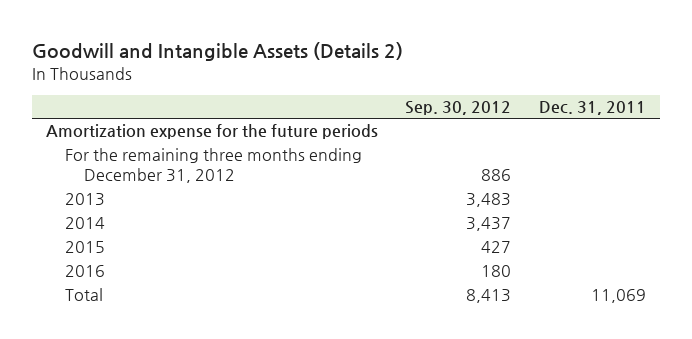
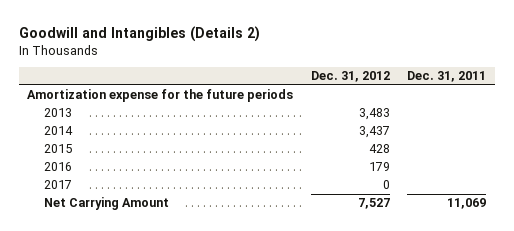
- Goodwill and Intangible Assets (Details 2)
+ Goodwill and Intangibles (Details 2)
- | Sep. 30, 2012 | Dec. 31, 2011
+ | Dec. 31, 2012 | Dec. 31, 2011
- For the remaining three months ending December 31, 2012 | 886 |
- Total | 8,413 | 11,069
+ 2017 | 0 |
+ Net Carrying Amount | 7,527 | 11,069

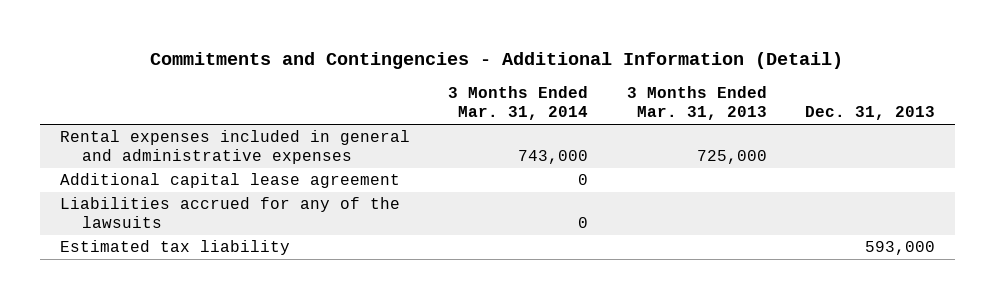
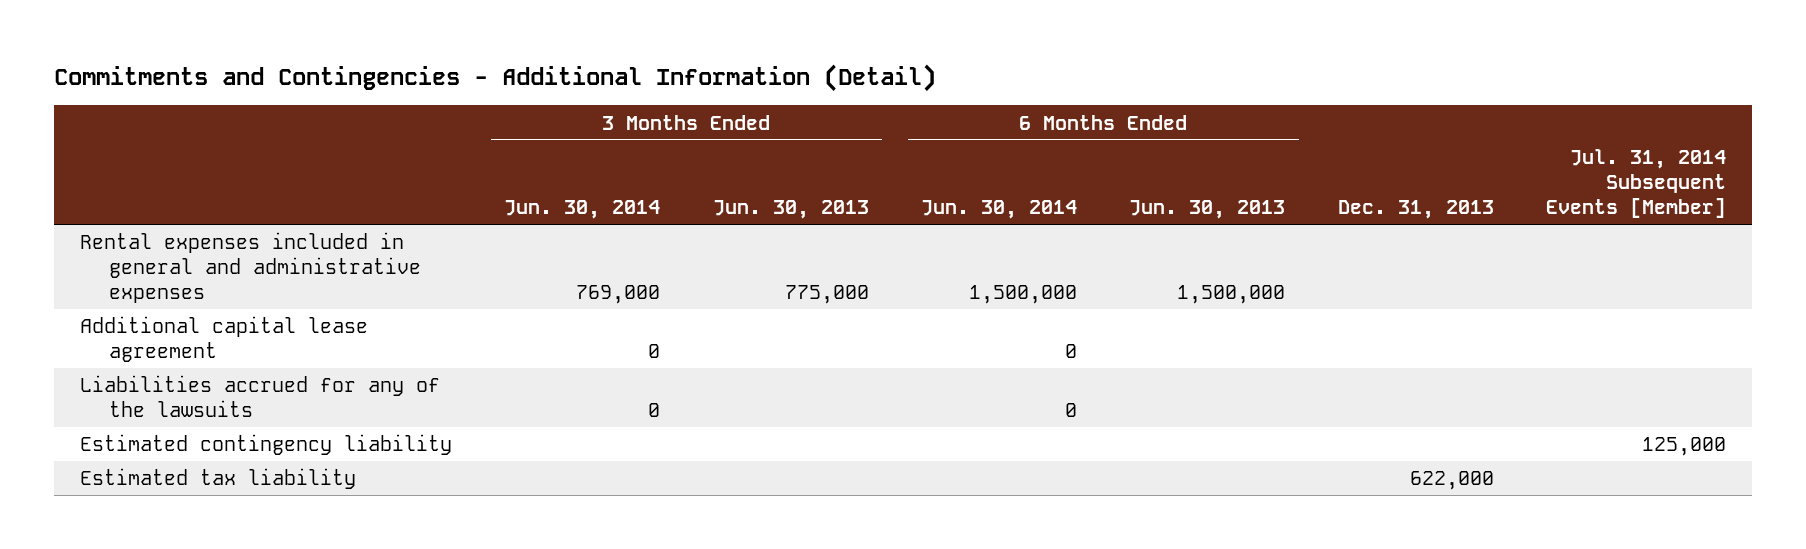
- | 3 Months Ended Mar. 31, 2014 | 3 Months Ended Mar. 31, 2013 | Dec. 31, 2013
+ | 3 Months Ended Jun. 30, 2014 | 3 Months Ended Jun. 30, 2013 | 6 Months Ended Jun. 30, 2014 | 6 Months Ended Jun. 30, 2013 | Dec. 31, 2013 | Jul. 31, 2014 Subsequent Events [Member]
- Estimated tax liability | | | 593,000
+ Estimated contingency liability | | | | | | 125,000
+ Estimated tax liability | | | | | 622,000 |

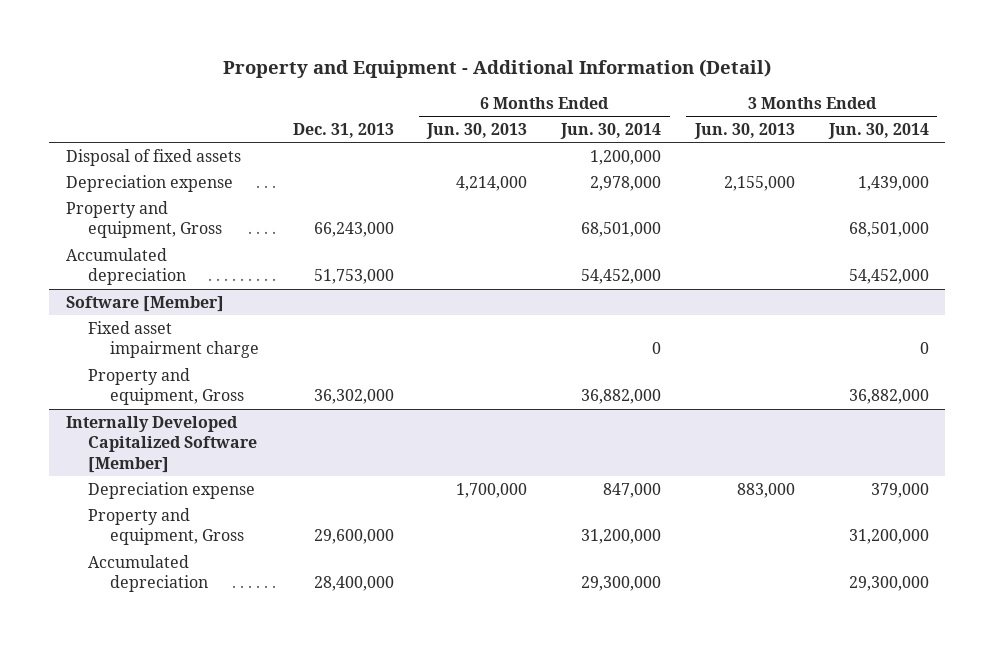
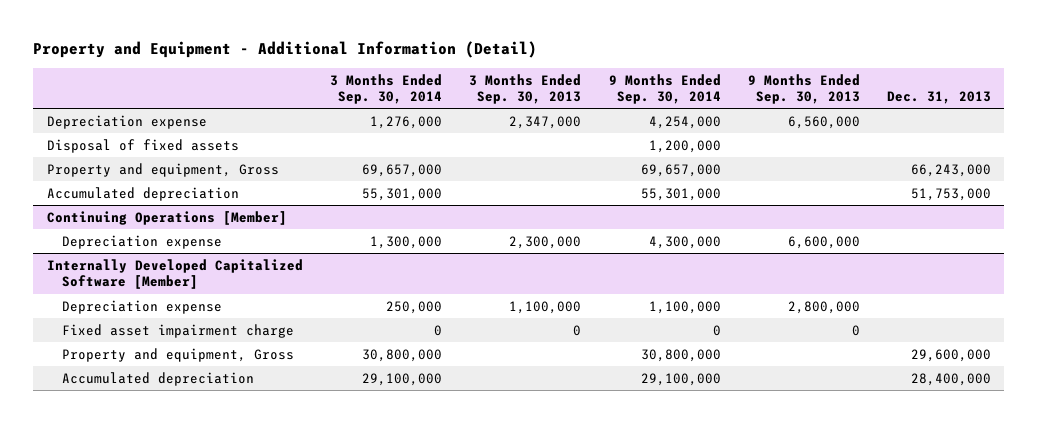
- | Dec. 31, 2013 | 6 Months Ended Jun. 30, 2013 | 6 Months Ended Jun. 30, 2014 | 3 Months Ended Jun. 30, 2013 | 3 Months Ended Jun. 30, 2014
+ | 3 Months Ended Sep. 30, 2014 | 3 Months Ended Sep. 30, 2013 | 9 Months Ended Sep. 30, 2014 | 9 Months Ended Sep. 30, 2013 | Dec. 31, 2013
moved down: Disposal of fixed assets | | | 1,200,000 | |
- Software [Member]
- Fixed asset impairment charge | | | 0 | | 0
- Property and equipment, Gross | 36,302,000 | | 36,882,000 | | 36,882,000
+ Continuing Operations [Member]
+ Depreciation expense | 1,300,000 | 2,300,000 | 4,300,000 | 6,600,000 |
@ Internally Developed Capitalized Software [Member]
+ Fixed asset impairment charge | 0 | 0 | 0 | 0 |

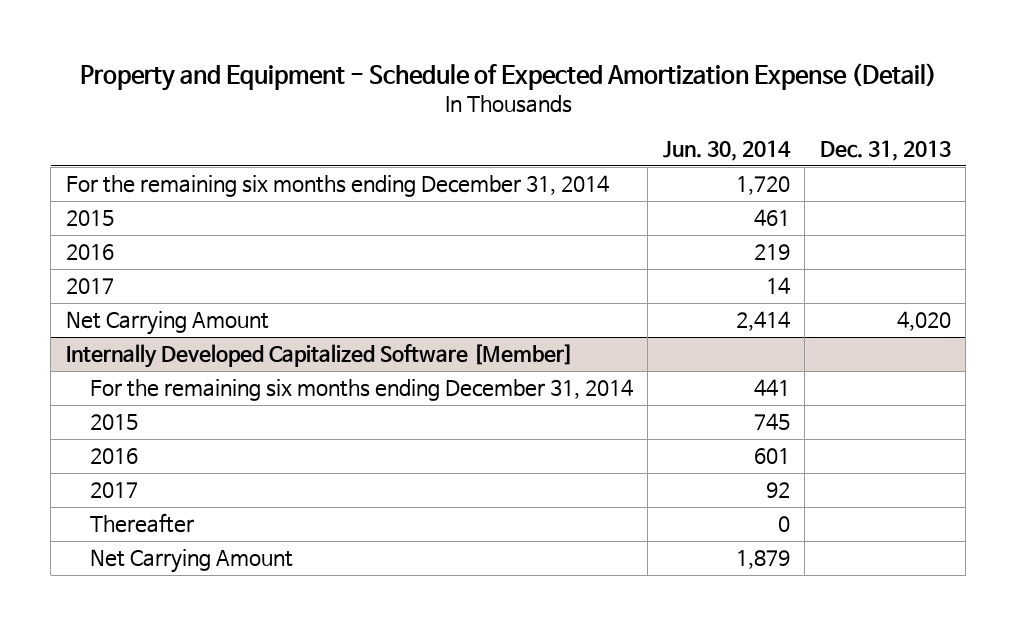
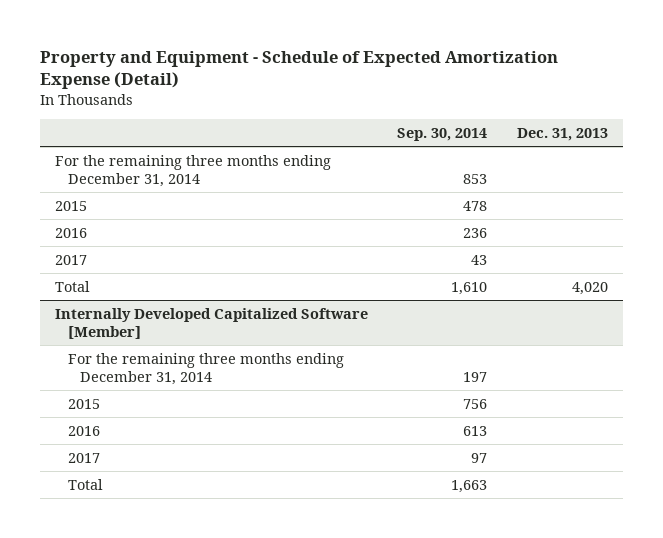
- | Jun. 30, 2014 | Dec. 31, 2013
+ | Sep. 30, 2014 | Dec. 31, 2013
- For the remaining six months ending December 31, 2014 | 1,720 |
+ For the remaining three months ending December 31, 2014 | 853 |
- Net Carrying Amount | 2,414 | 4,020
+ Total | 1,610 | 4,020
@ Internally Developed Capitalized Software [Member]
- For the remaining six months ending December 31, 2014 | 441 |
+ For the remaining three months ending December 31, 2014 | 197 |
- Thereafter | 0 |
- Net Carrying Amount | 1,879 |
+ Total | 1,663 |

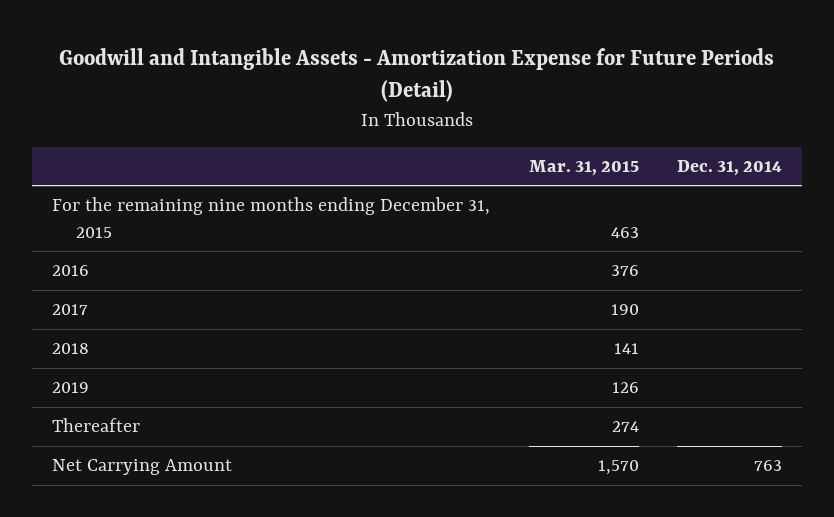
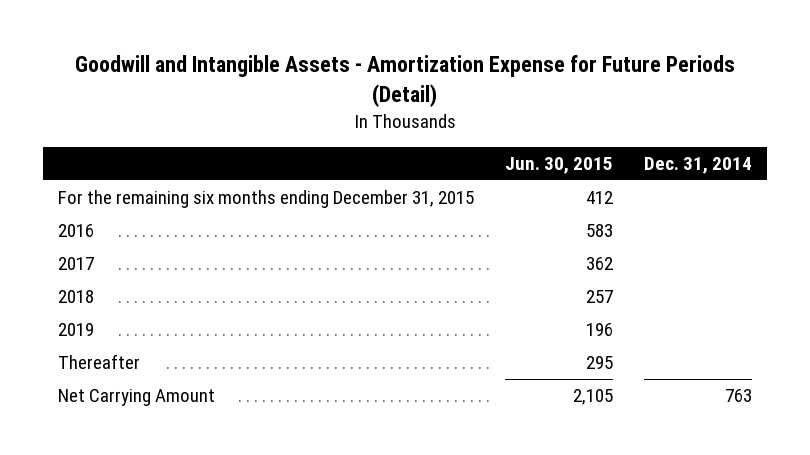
- | Mar. 31, 2015 | Dec. 31, 2014
+ | Jun. 30, 2015 | Dec. 31, 2014
- For the remaining nine months ending December 31, 2015 | 463 |
+ For the remaining six months ending December 31, 2015 | 412 |

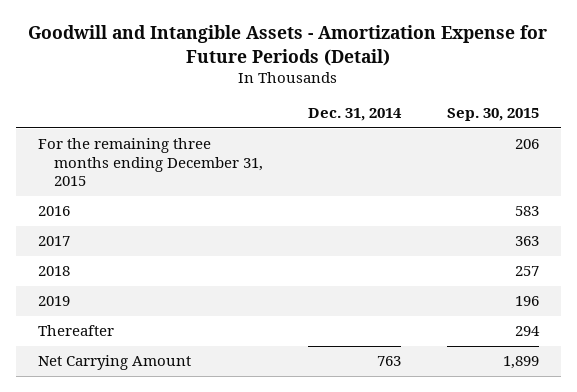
- | Jun. 30, 2015 | Dec. 31, 2014
+ | Dec. 31, 2014 | Sep. 30, 2015
- For the remaining six months ending December 31, 2015 | 412 |
+ For the remaining three months ending December 31, 2015 | | 206

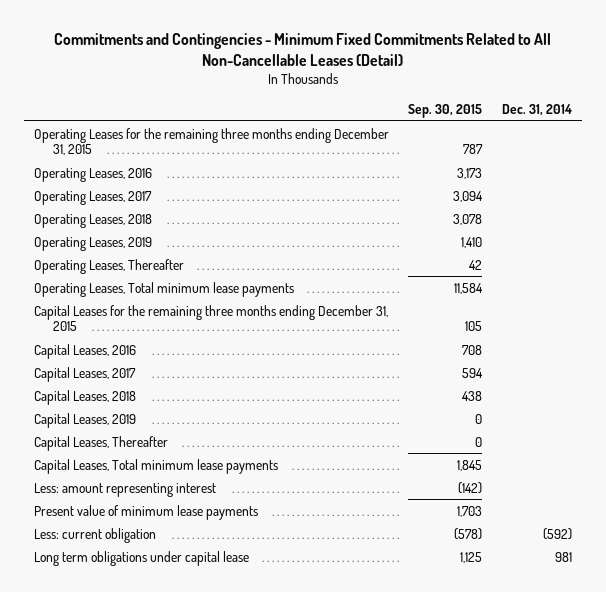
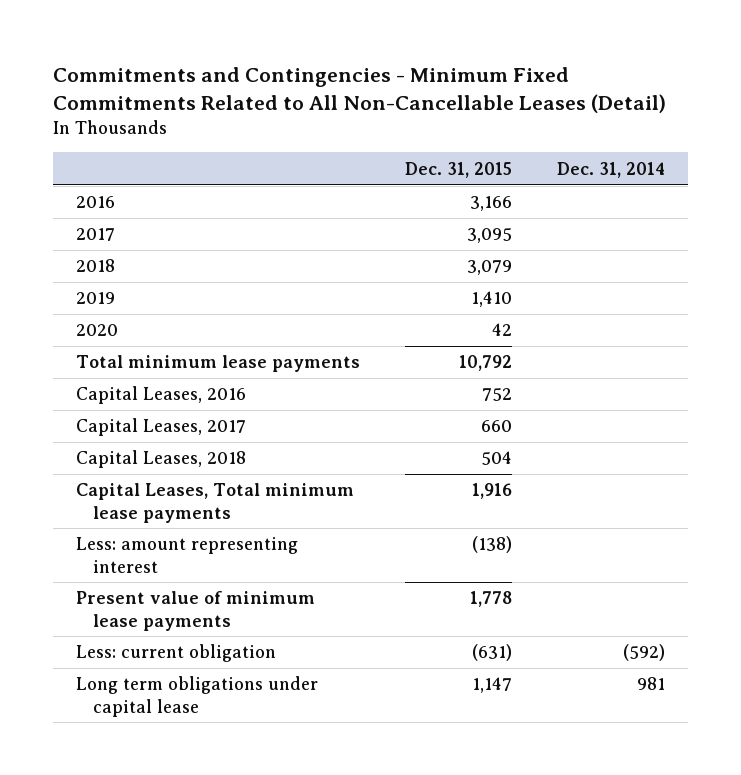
- | Sep. 30, 2015 | Dec. 31, 2014
+ | Dec. 31, 2015 | Dec. 31, 2014
- Operating Leases for the remaining three months ending December 31, 2015 | 787 |
- Operating Leases, 2016 | 3,173 |
- Operating Leases, 2017 | 3,094 |
- Operating Leases, 2018 | 3,078 |
- Operating Leases, 2019 | 1,410 |
- Operating Leases, Thereafter | 42 |
- Operating Leases, Total minimum lease payments | 11,584 |
- Capital Leases for the remaining three months ending December 31, 2015 | 105 |
+ 2016 | 3,166 |
+ 2017 | 3,095 |
+ 2018 | 3,079 |
+ 2019 | 1,410 |
+ 2020 | 42 |
+ Total minimum lease payments | 10,792 |
- Capital Leases, 2019 | 0 |
- Capital Leases, Thereafter | 0 |

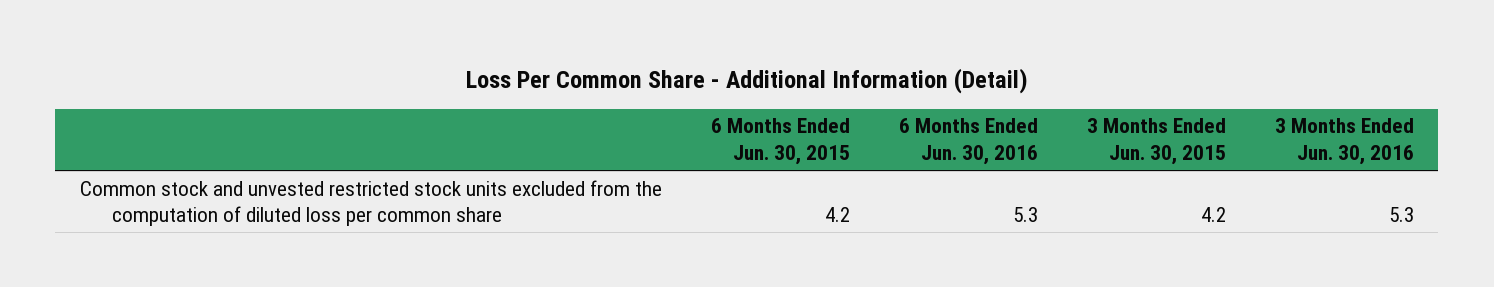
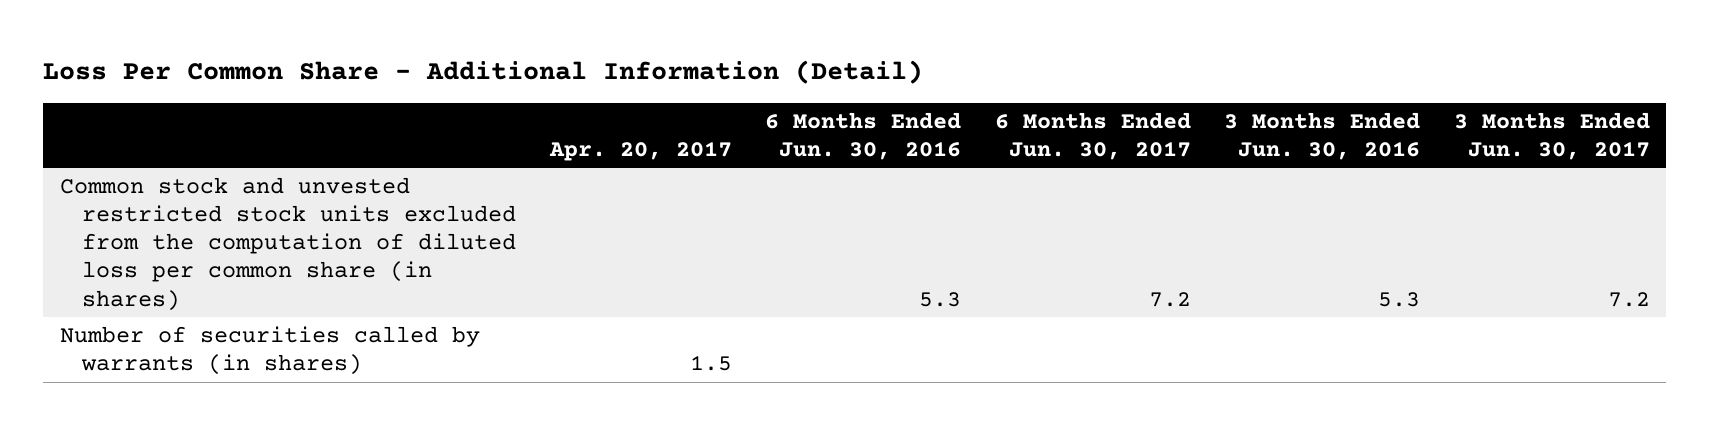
- | 6 Months Ended Jun. 30, 2015 | 6 Months Ended Jun. 30, 2016 | 3 Months Ended Jun. 30, 2015 | 3 Months Ended Jun. 30, 2016
+ | Apr. 20, 2017 | 6 Months Ended Jun. 30, 2016 | 6 Months Ended Jun. 30, 2017 | 3 Months Ended Jun. 30, 2016 | 3 Months Ended Jun. 30, 2017
- Common stock and unvested restricted stock units excluded from the computation of diluted loss per common share | 4.2 | 5.3 | 4.2 | 5.3
+ Common stock and unvested restricted stock units excluded from the computation of diluted loss per common share (in shares) | | 5.3 | 7.2 | 5.3 | 7.2
+ Number of securities called by warrants (in shares) | 1.5 | | | |

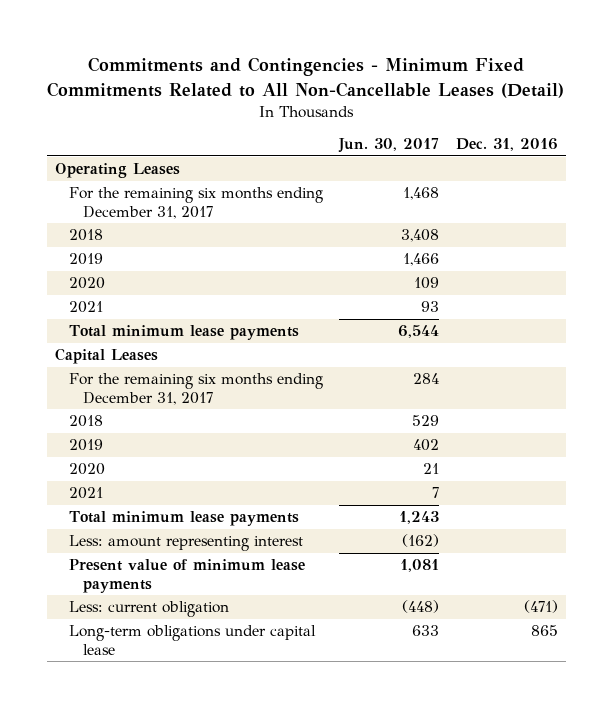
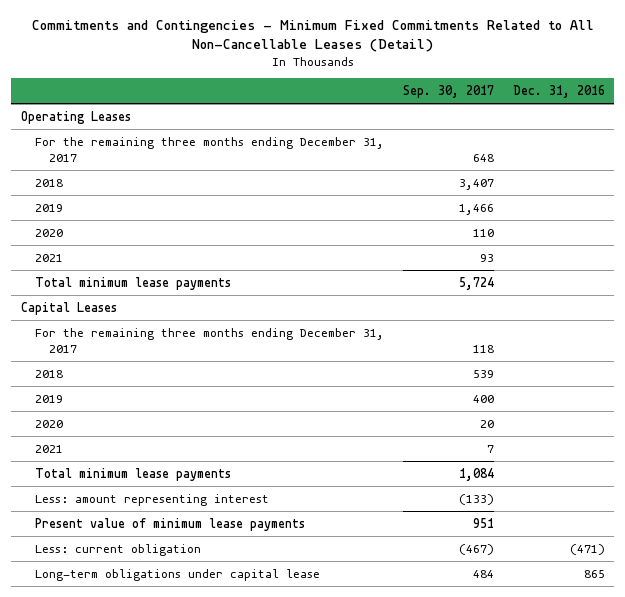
- | Jun. 30, 2017 | Dec. 31, 2016
+ | Sep. 30, 2017 | Dec. 31, 2016
- For the remaining six months ending December 31, 2017 | 1,468 |
+ For the remaining three months ending December 31, 2017 | 648 |
- For the remaining six months ending December 31, 2017 | 284 |
+ For the remaining three months ending December 31, 2017 | 118 |

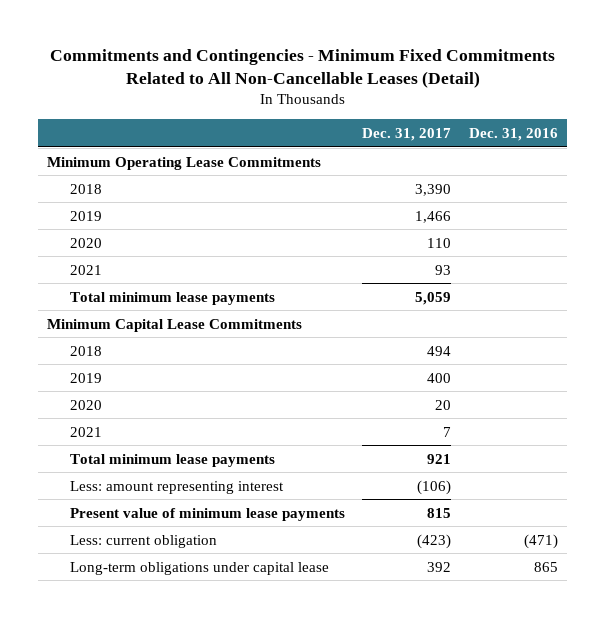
- | Sep. 30, 2017 | Dec. 31, 2016
+ | Dec. 31, 2017 | Dec. 31, 2016
- Operating Leases
- For the remaining three months ending December 31, 2017 | 648 |
+ Minimum Operating Lease Commitments
- Capital Leases
- For the remaining three months ending December 31, 2017 | 118 |
+ Minimum Capital Lease Commitments

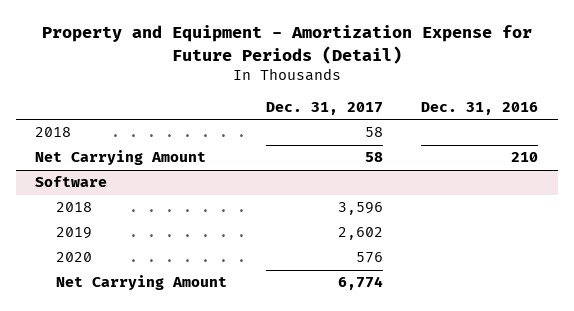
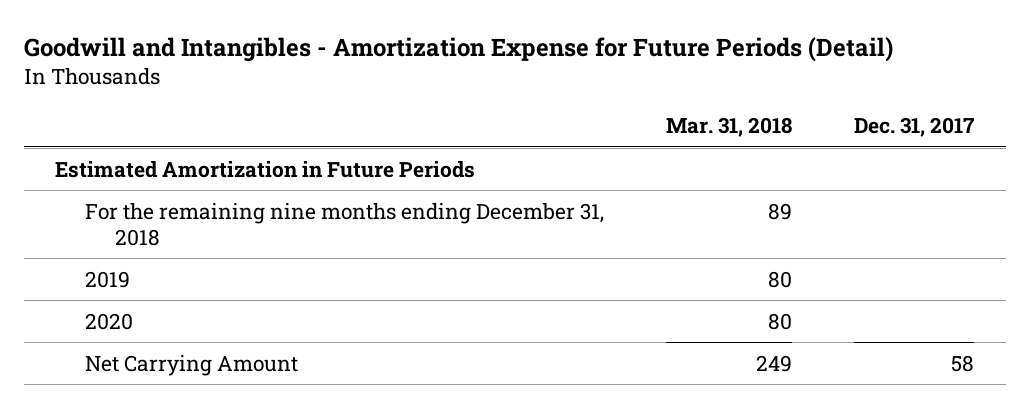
- Property and Equipment - Amortization Expense for Future Periods (Detail)
+ Goodwill and Intangibles - Amortization Expense for Future Periods (Detail)
- | Dec. 31, 2017 | Dec. 31, 2016
+ | Mar. 31, 2018 | Dec. 31, 2017
- 2018 | 58 |
+ Estimated Amortization in Future Periods
+ For the remaining nine months ending December 31, 2018 | 89 |
+ 2019 | 80 |
+ 2020 | 80 |
- Software
- 2018 | 3,596 |
- 2019 | 2,602 |
- 2020 | 576 |
- Net Carrying Amount | 6,774 |

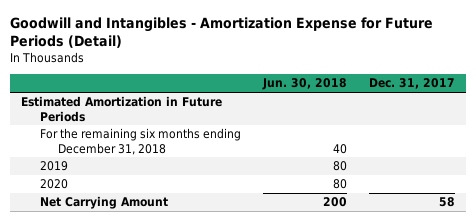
- | Mar. 31, 2018 | Dec. 31, 2017
+ | Jun. 30, 2018 | Dec. 31, 2017
- For the remaining nine months ending December 31, 2018 | 89 |
+ For the remaining six months ending December 31, 2018 | 40 |

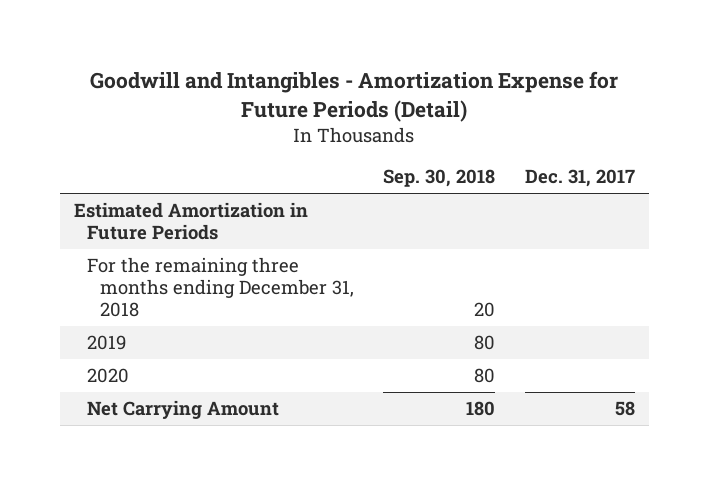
- | Jun. 30, 2018 | Dec. 31, 2017
+ | Sep. 30, 2018 | Dec. 31, 2017
- For the remaining six months ending December 31, 2018 | 40 |
+ For the remaining three months ending December 31, 2018 | 20 |

